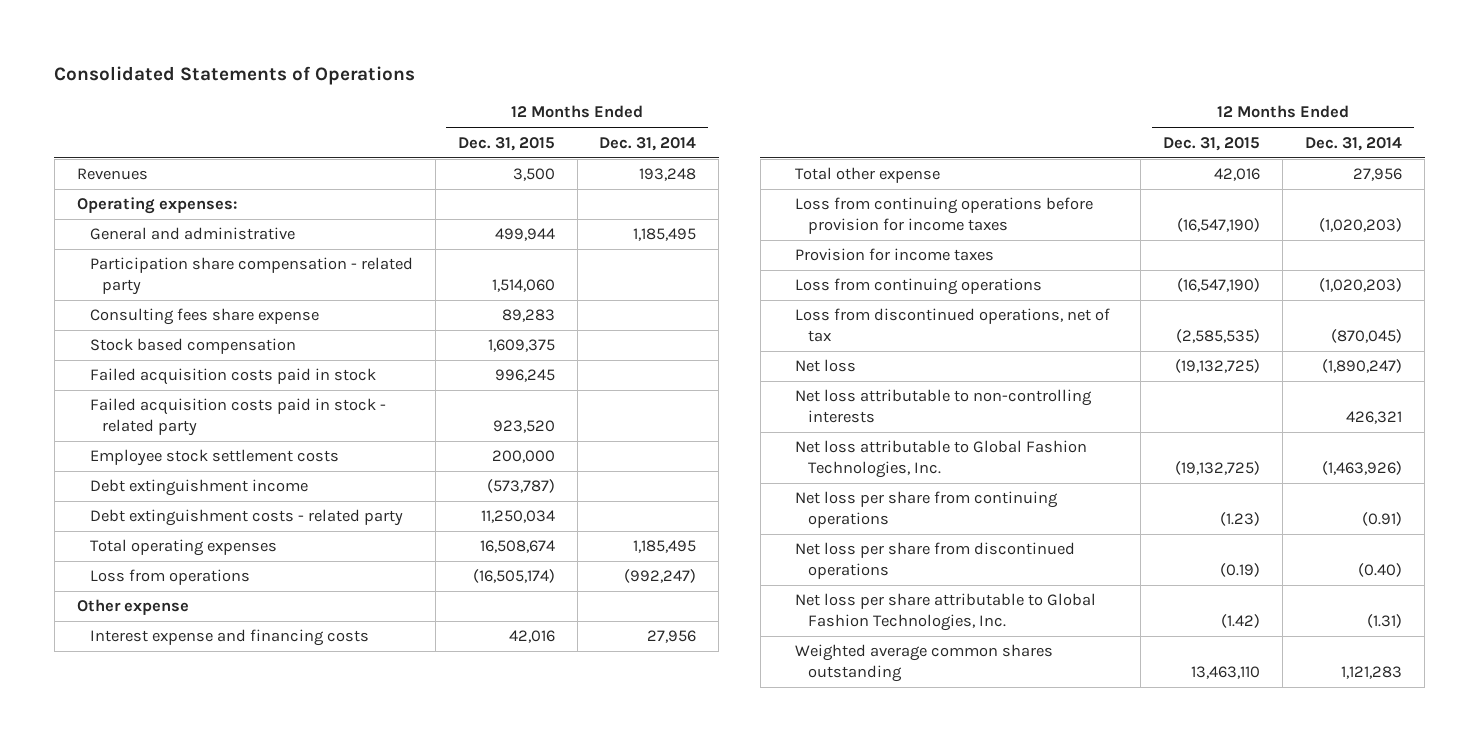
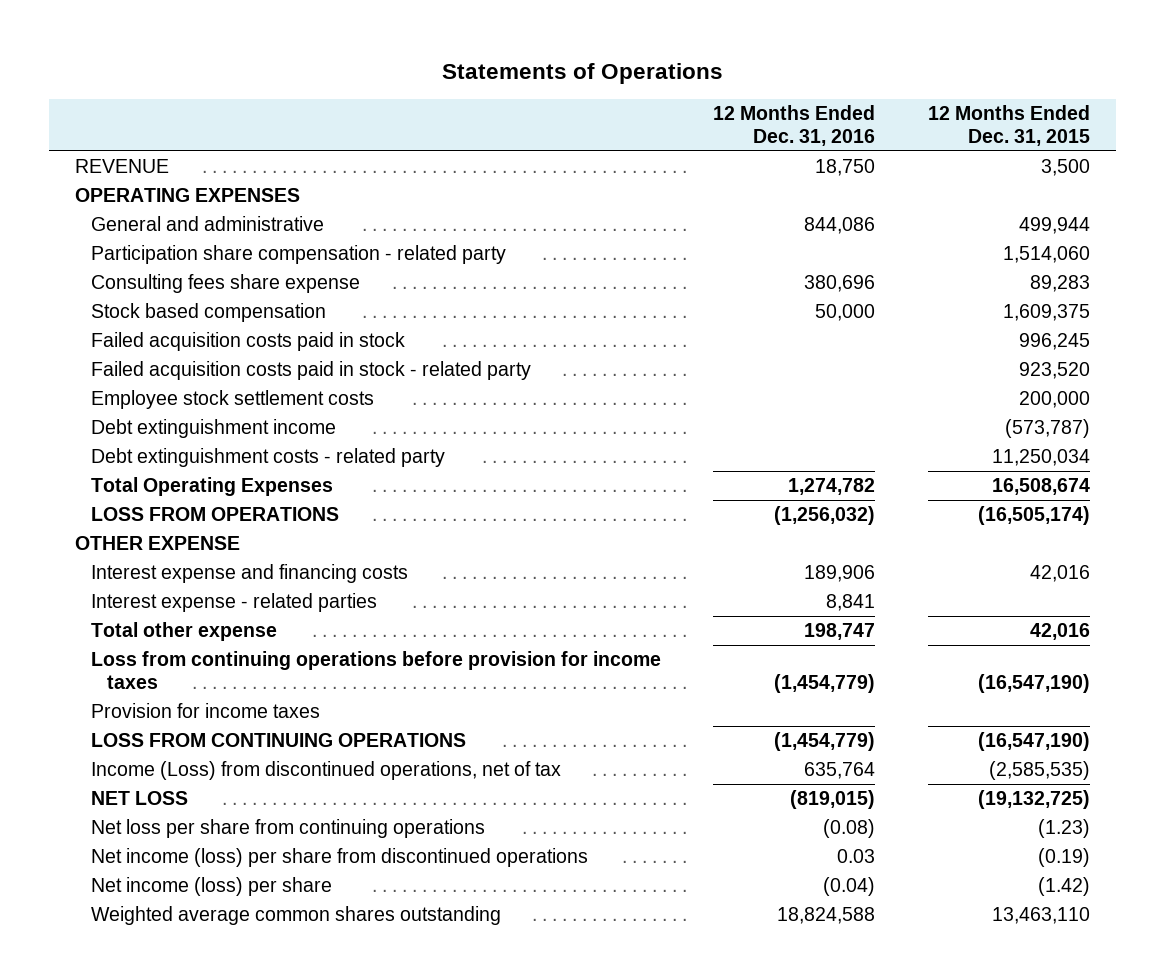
- Consolidated Statements of Operations
+ Statements of Operations
- | 12 Months Ended Dec. 31, 2015 | 12 Months Ended Dec. 31, 2014
+ | 12 Months Ended Dec. 31, 2016 | 12 Months Ended Dec. 31, 2015
- Revenues | 3,500 | 193,248
- Operating expenses:
+ REVENUE | 18,750 | 3,500
+ OPERATING EXPENSES
- Total operating expenses | 16,508,674 | 1,185,495
- Loss from operations | (16,505,174) | (992,247)
- Other expense
+ Total Operating Expenses | 1,274,782 | 16,508,674
+ LOSS FROM OPERATIONS | (1,256,032) | (16,505,174)
+ OTHER EXPENSE
+ Interest expense - related parties | 8,841 |
- Loss from continuing operations | (16,547,190) | (1,020,203)
- Loss from discontinued operations, net of tax | (2,585,535) | (870,045)
- Net loss | (19,132,725) | (1,890,247)
- Net loss attributable to non-controlling interests | | 426,321
- Net loss attributable to Global Fashion Technologies, Inc. | (19,132,725) | (1,463,926)
+ LOSS FROM CONTINUING OPERATIONS | (1,454,779) | (16,547,190)
+ Income (Loss) from discontinued operations, net of tax | 635,764 | (2,585,535)
+ NET LOSS | (819,015) | (19,132,725)
- Net loss per share from discontinued operations | (0.19) | (0.40)
- Net loss per share attributable to Global Fashion Technologies, Inc. | (1.42) | (1.31)
+ Net income (loss) per share from discontinued operations | 0.03 | (0.19)
+ Net income (loss) per share | (0.04) | (1.42)

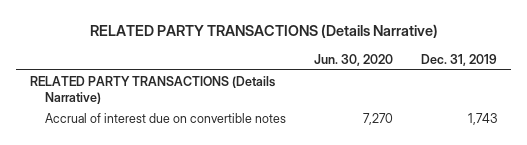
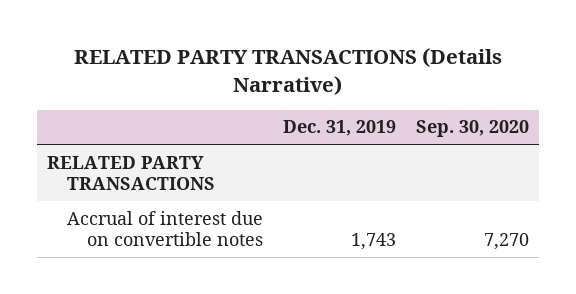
- | Jun. 30, 2020 | Dec. 31, 2019
+ | Dec. 31, 2019 | Sep. 30, 2020
- RELATED PARTY TRANSACTIONS (Details Narrative)
+ RELATED PARTY TRANSACTIONS

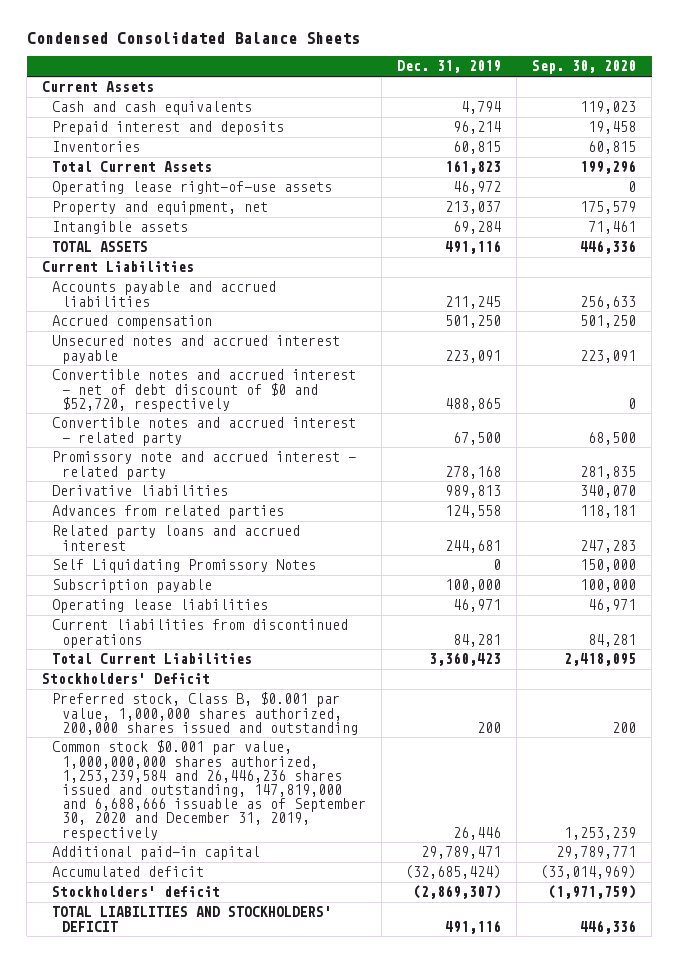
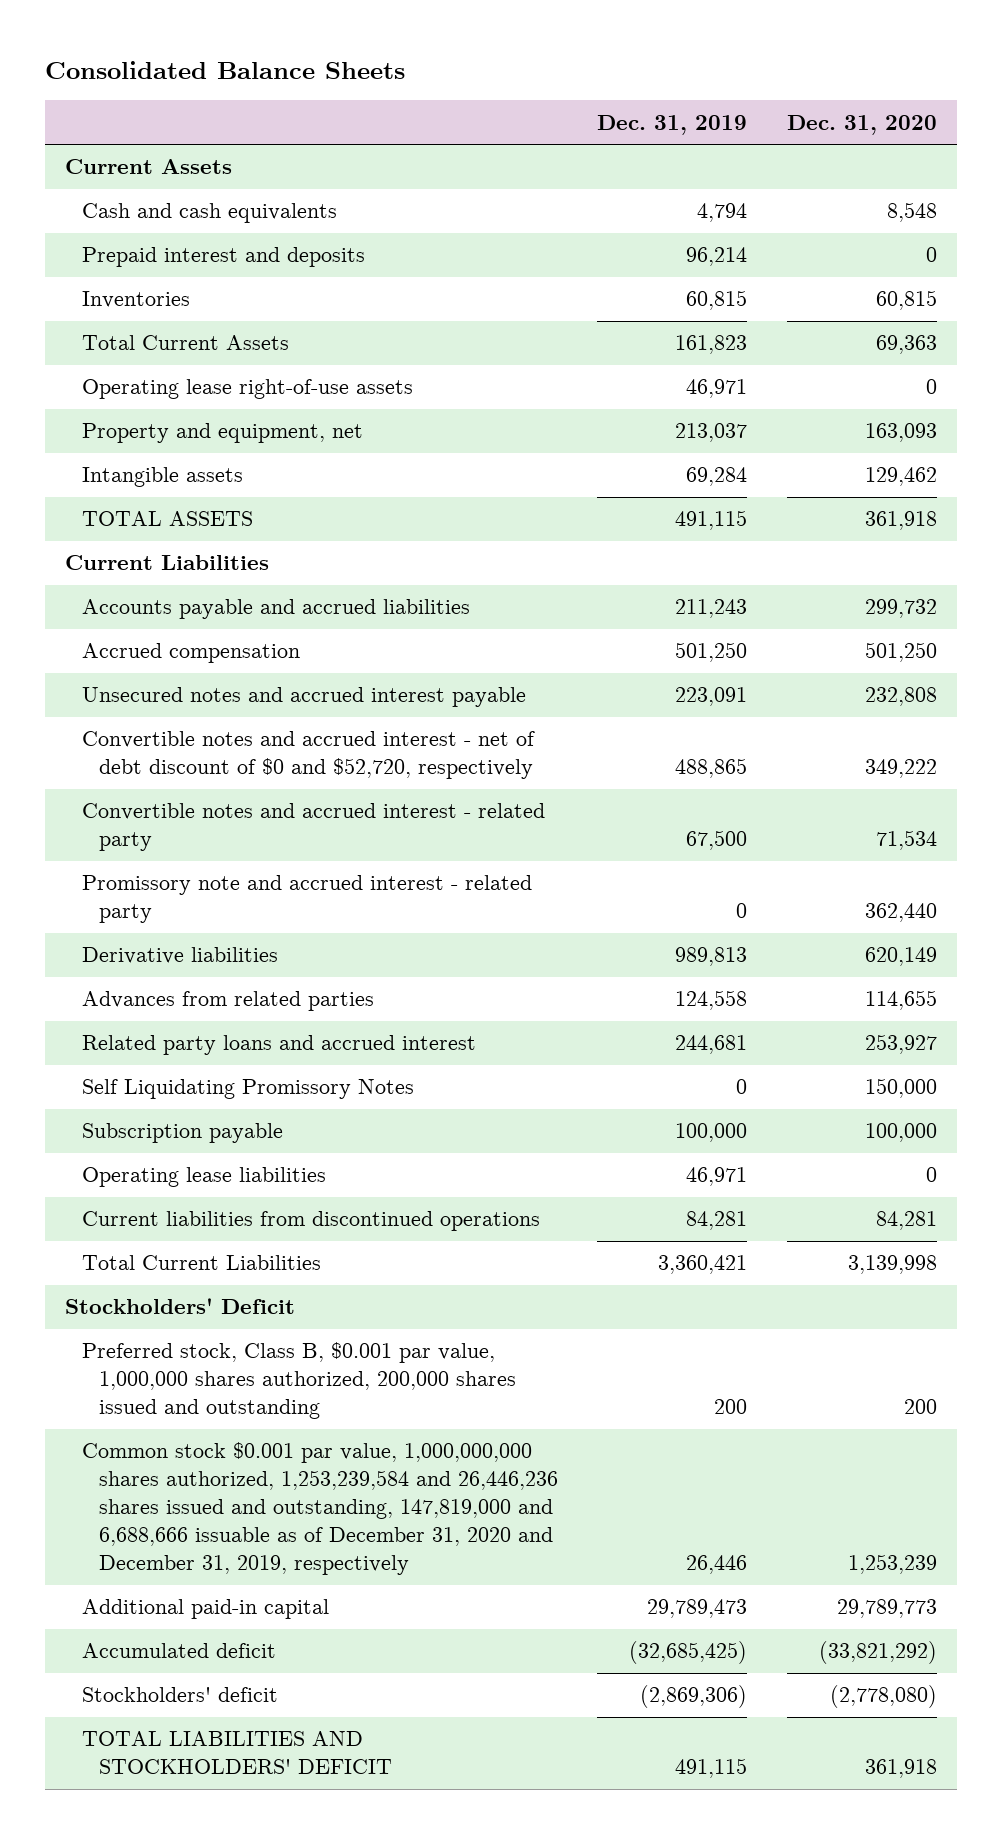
- Condensed Consolidated Balance Sheets
+ Consolidated Balance Sheets
- | Dec. 31, 2019 | Sep. 30, 2020
+ | Dec. 31, 2019 | Dec. 31, 2020
- Operating lease right-of-use assets | 46,972 | 0
+ Operating lease right-of-use assets | 46,971 | 0
- TOTAL ASSETS | 491,116 | 446,336
+ TOTAL ASSETS | 491,115 | 361,918
- Accounts payable and accrued liabilities | 211,245 | 256,633
+ Accounts payable and accrued liabilities | 211,243 | 299,732
- Promissory note and accrued interest - related party | 278,168 | 281,835
+ Promissory note and accrued interest - related party | 0 | 362,440
- Total Current Liabilities | 3,360,423 | 2,418,095
+ Total Current Liabilities | 3,360,421 | 3,139,998
- Common stock $0.001 par value, 1,000,000,000 shares authorized, 1,253,239,584 and 26,446,236 shares issued and outstanding, 147,819,000 and 6,688,666 issuable as of September 30, 2020 and December 31, 2019, respectively | 26,446 | 1,253,239
- Additional paid-in capital | 29,789,471 | 29,789,771
- Accumulated deficit | (32,685,424) | (33,014,969)
- Stockholders' deficit | (2,869,307) | (1,971,759)
- TOTAL LIABILITIES AND STOCKHOLDERS' DEFICIT | 491,116 | 446,336
+ Common stock $0.001 par value, 1,000,000,000 shares authorized, 1,253,239,584 and 26,446,236 shares issued and outstanding, 147,819,000 and 6,688,666 issuable as of December 31, 2020 and December 31, 2019, respectively | 26,446 | 1,253,239
+ Additional paid-in capital | 29,789,473 | 29,789,773
+ Accumulated deficit | (32,685,425) | (33,821,292)
+ Stockholders' deficit | (2,869,306) | (2,778,080)
+ TOTAL LIABILITIES AND STOCKHOLDERS' DEFICIT | 491,115 | 361,918

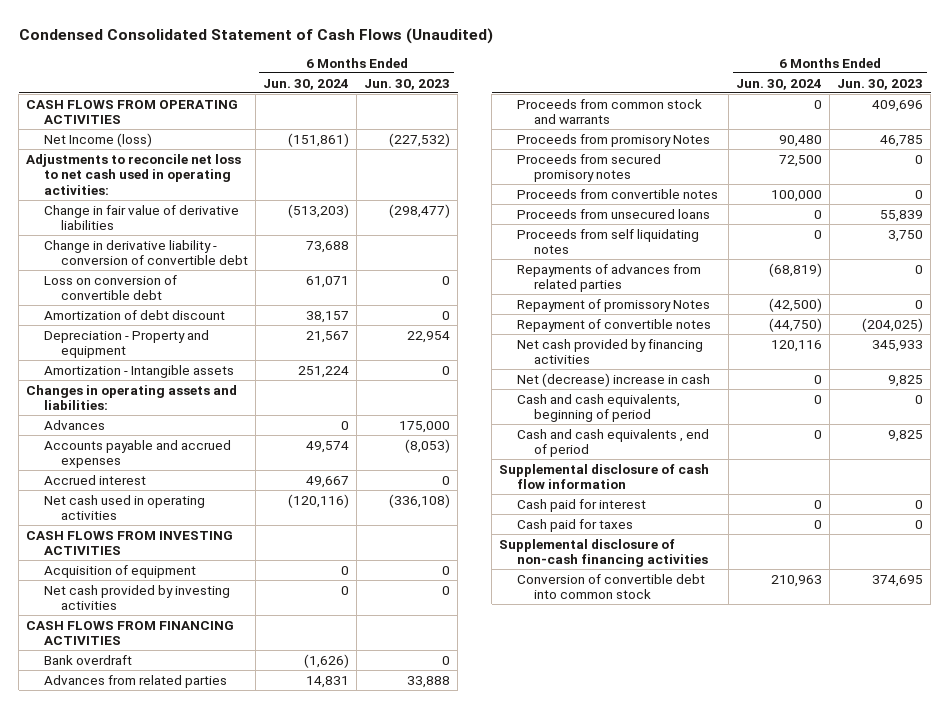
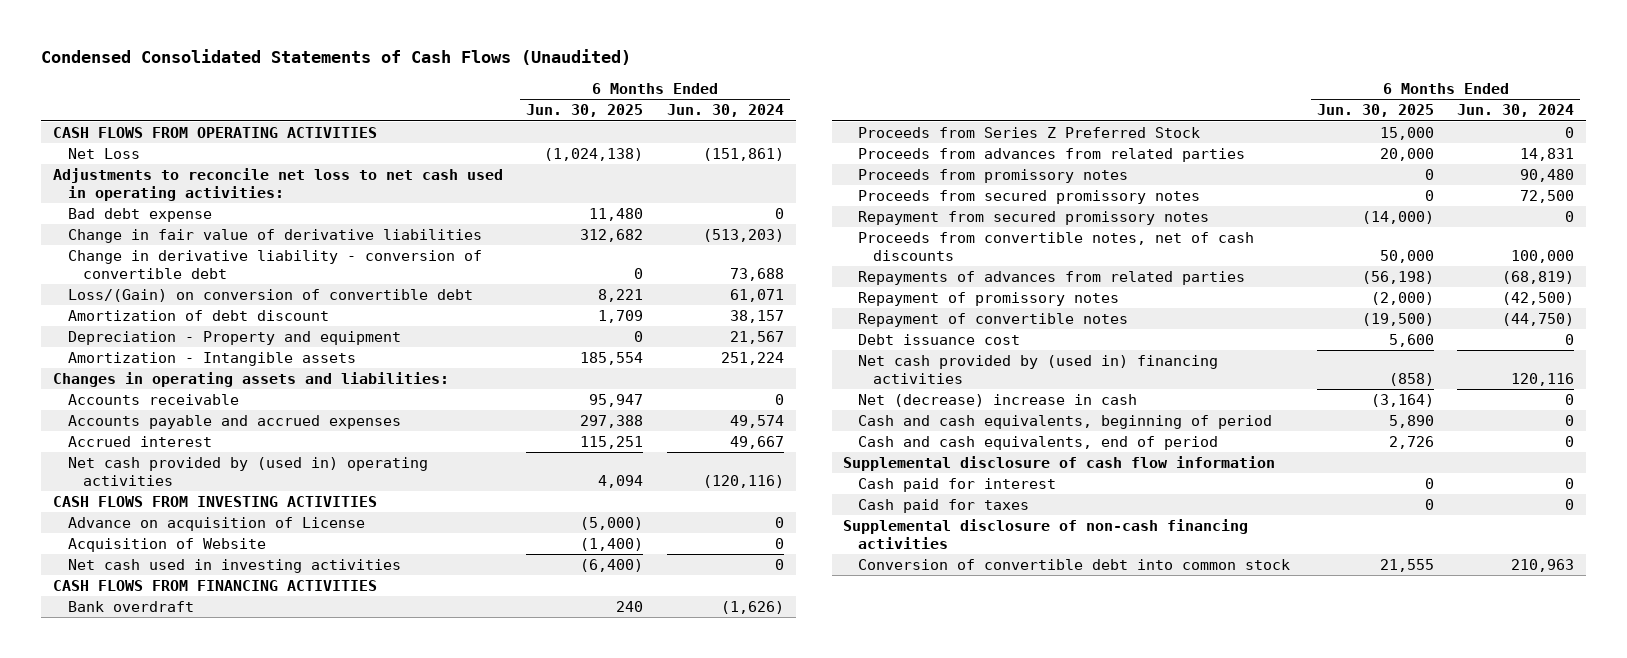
- Condensed Consolidated Statement of Cash Flows (Unaudited)
+ Condensed Consolidated Statements of Cash Flows (Unaudited)
- | 6 Months Ended Jun. 30, 2024 | 6 Months Ended Jun. 30, 2023
+ | 6 Months Ended Jun. 30, 2025 | 6 Months Ended Jun. 30, 2024
- Net Income (loss) | (151,861) | (227,532)
+ Net Loss | (1,024,138) | (151,861)
+ Bad debt expense | 11,480 | 0
- Loss on conversion of convertible debt | 61,071 | 0
+ Loss/(Gain) on conversion of convertible debt | 8,221 | 61,071
- Advances | 0 | 175,000
+ Accounts receivable | 95,947 | 0
- Net cash used in operating activities | (120,116) | (336,108)
+ Net cash provided by (used in) operating activities | 4,094 | (120,116)
- Acquisition of equipment | 0 | 0
- Net cash provided by investing activities | 0 | 0
+ Advance on acquisition of License | (5,000) | 0
+ Acquisition of Website | (1,400) | 0
+ Net cash used in investing activities | (6,400) | 0
- Advances from related parties | 14,831 | 33,888
- Proceeds from common stock and warrants | 0 | 409,696
- Proceeds from promisory Notes | 90,480 | 46,785
- Proceeds from secured promisory notes | 72,500 | 0
- Proceeds from convertible notes | 100,000 | 0
- Proceeds from unsecured loans | 0 | 55,839
- Proceeds from self liquidating notes | 0 | 3,750
+ Proceeds from Series Z Preferred Stock | 15,000 | 0
+ Proceeds from advances from related parties | 20,000 | 14,831
+ Proceeds from promissory notes | 0 | 90,480
+ Proceeds from secured promissory notes | 0 | 72,500
+ Repayment from secured promissory notes | (14,000) | 0
+ Proceeds from convertible notes, net of cash discounts | 50,000 | 100,000
- Repayment of promissory Notes | (42,500) | 0
+ Repayment of promissory notes | (2,000) | (42,500)
- Net cash provided by financing activities | 120,116 | 345,933
+ Debt issuance cost | 5,600 | 0
+ Net cash provided by (used in) financing activities | (858) | 120,116
- Cash and cash equivalents , end of period | 0 | 9,825
+ Cash and cash equivalents, end of period | 2,726 | 0

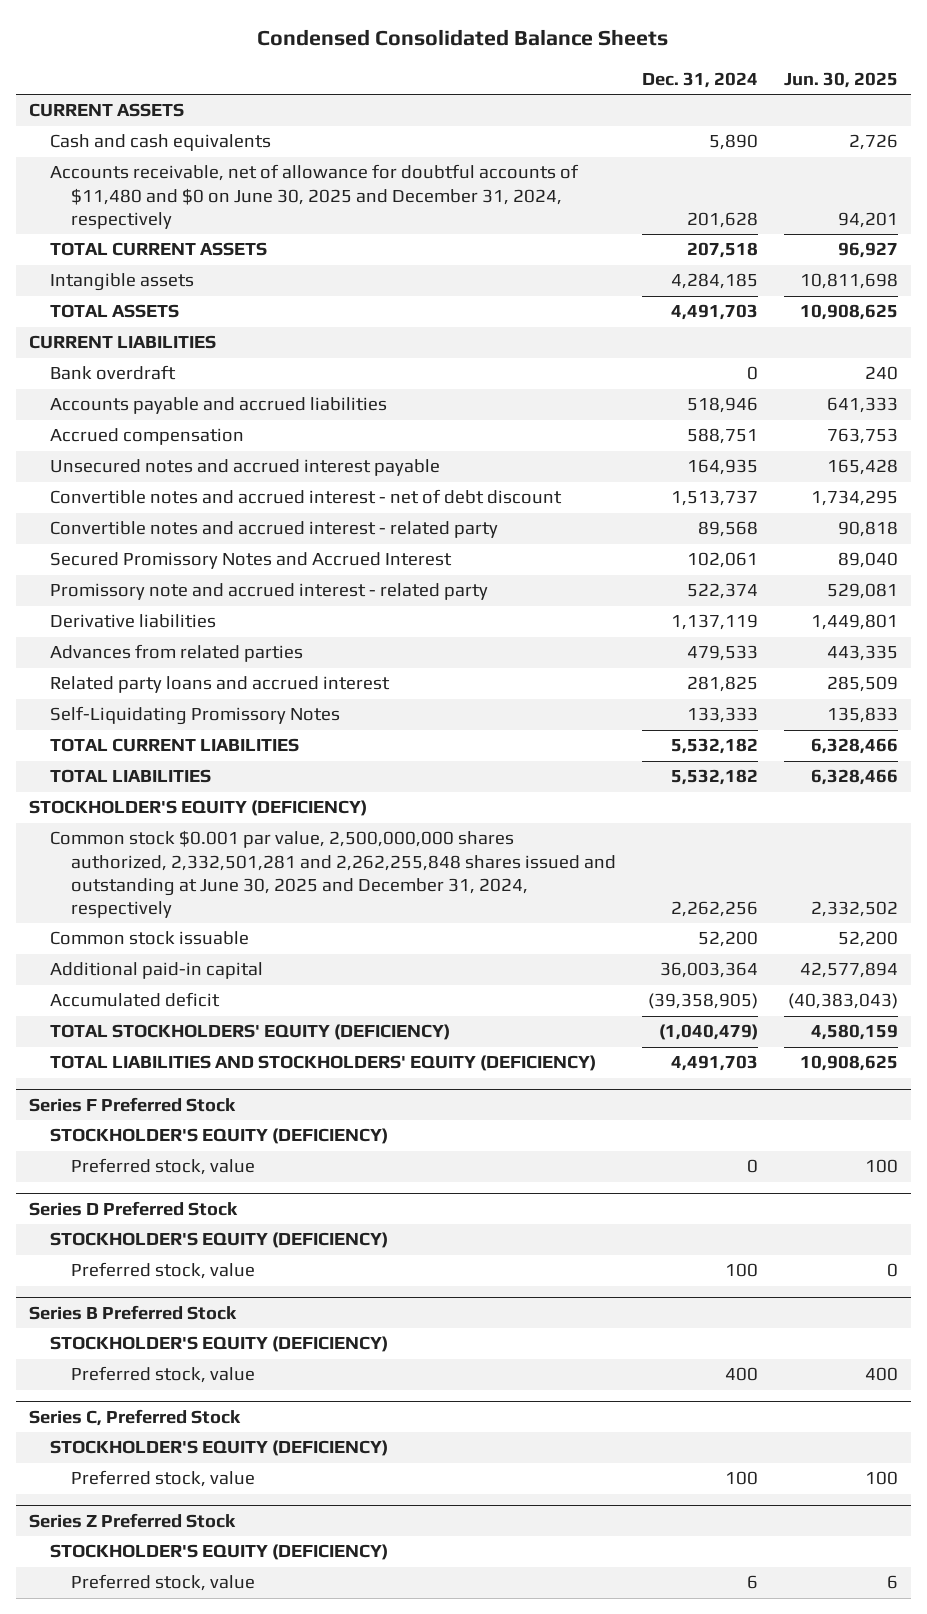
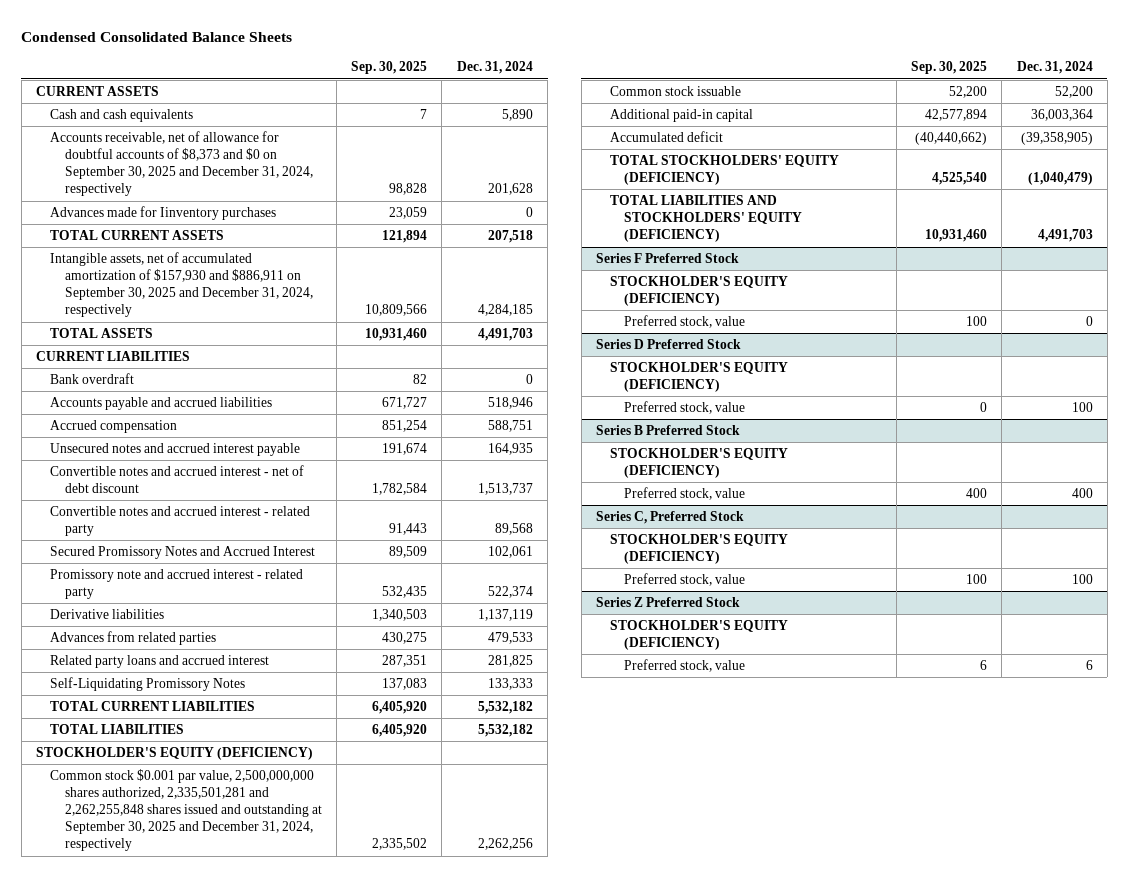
- | Dec. 31, 2024 | Jun. 30, 2025
+ | Sep. 30, 2025 | Dec. 31, 2024
- Accounts receivable, net of allowance for doubtful accounts of $11,480 and $0 on June 30, 2025 and December 31, 2024, respectively | 201,628 | 94,201
+ Accounts receivable, net of allowance for doubtful accounts of $8,373 and $0 on September 30, 2025 and December 31, 2024, respectively | 98,828 | 201,628
+ Advances made for Iinventory purchases | 23,059 | 0
- Intangible assets | 4,284,185 | 10,811,698
+ Intangible assets, net of accumulated amortization of $157,930 and $886,911 on September 30, 2025 and December 31, 2024, respectively | 10,809,566 | 4,284,185
- Common stock $0.001 par value, 2,500,000,000 shares authorized, 2,332,501,281 and 2,262,255,848 shares issued and outstanding at June 30, 2025 and December 31, 2024, respectively | 2,262,256 | 2,332,502
+ Common stock $0.001 par value, 2,500,000,000 shares authorized, 2,335,501,281 and 2,262,255,848 shares issued and outstanding at September 30, 2025 and December 31, 2024, respectively | 2,335,502 | 2,262,256

